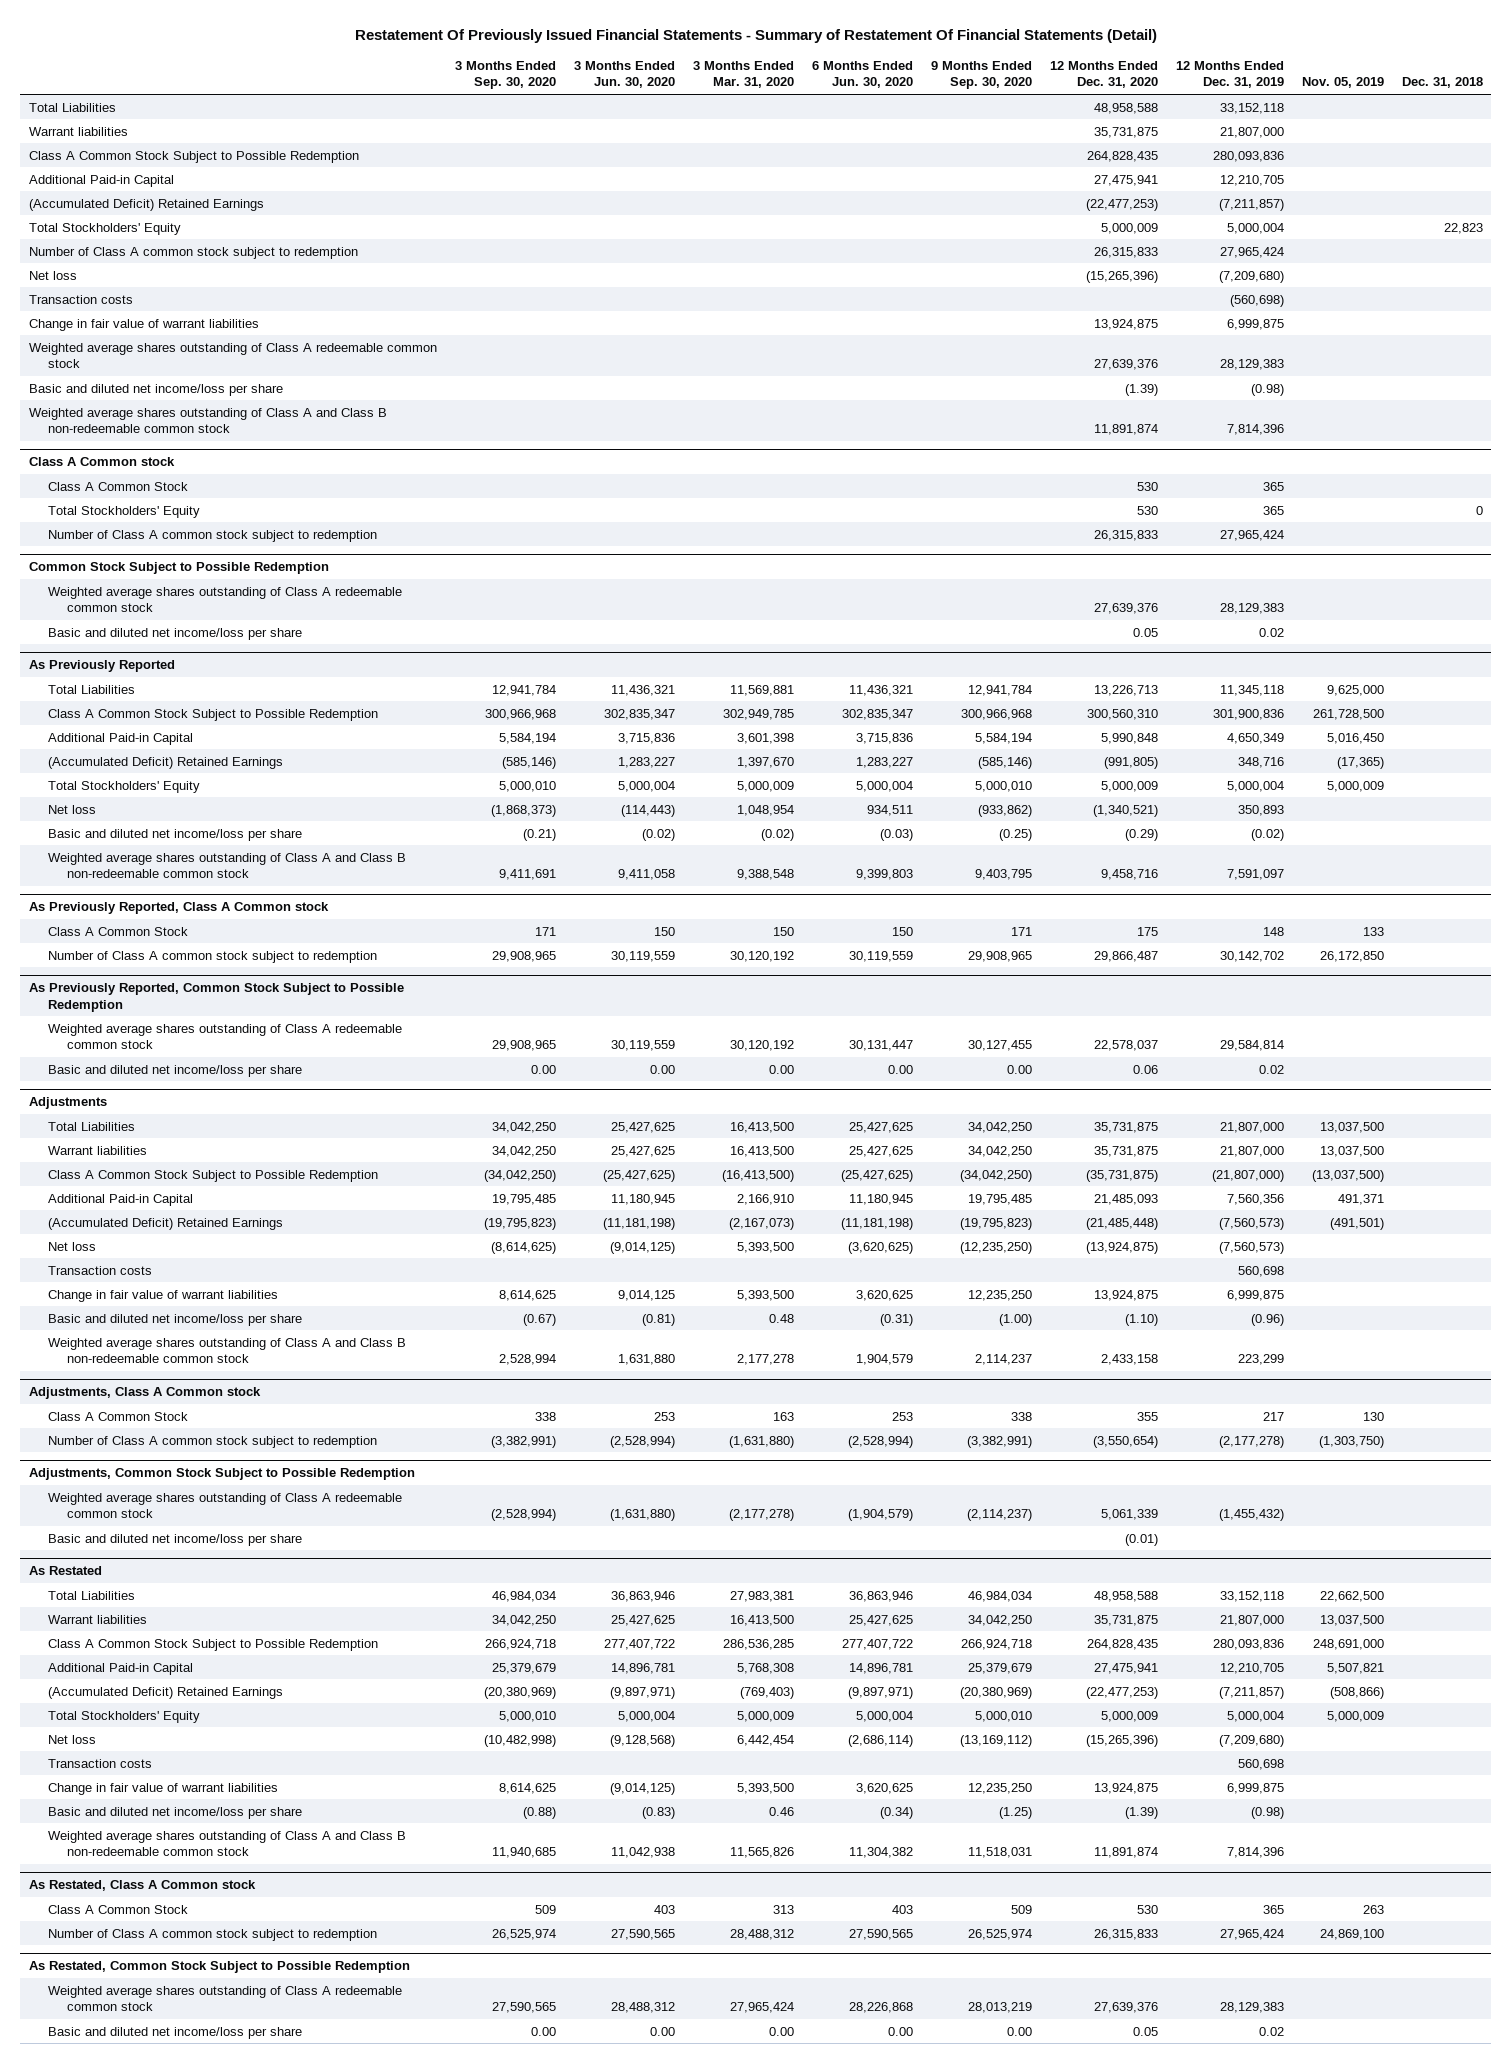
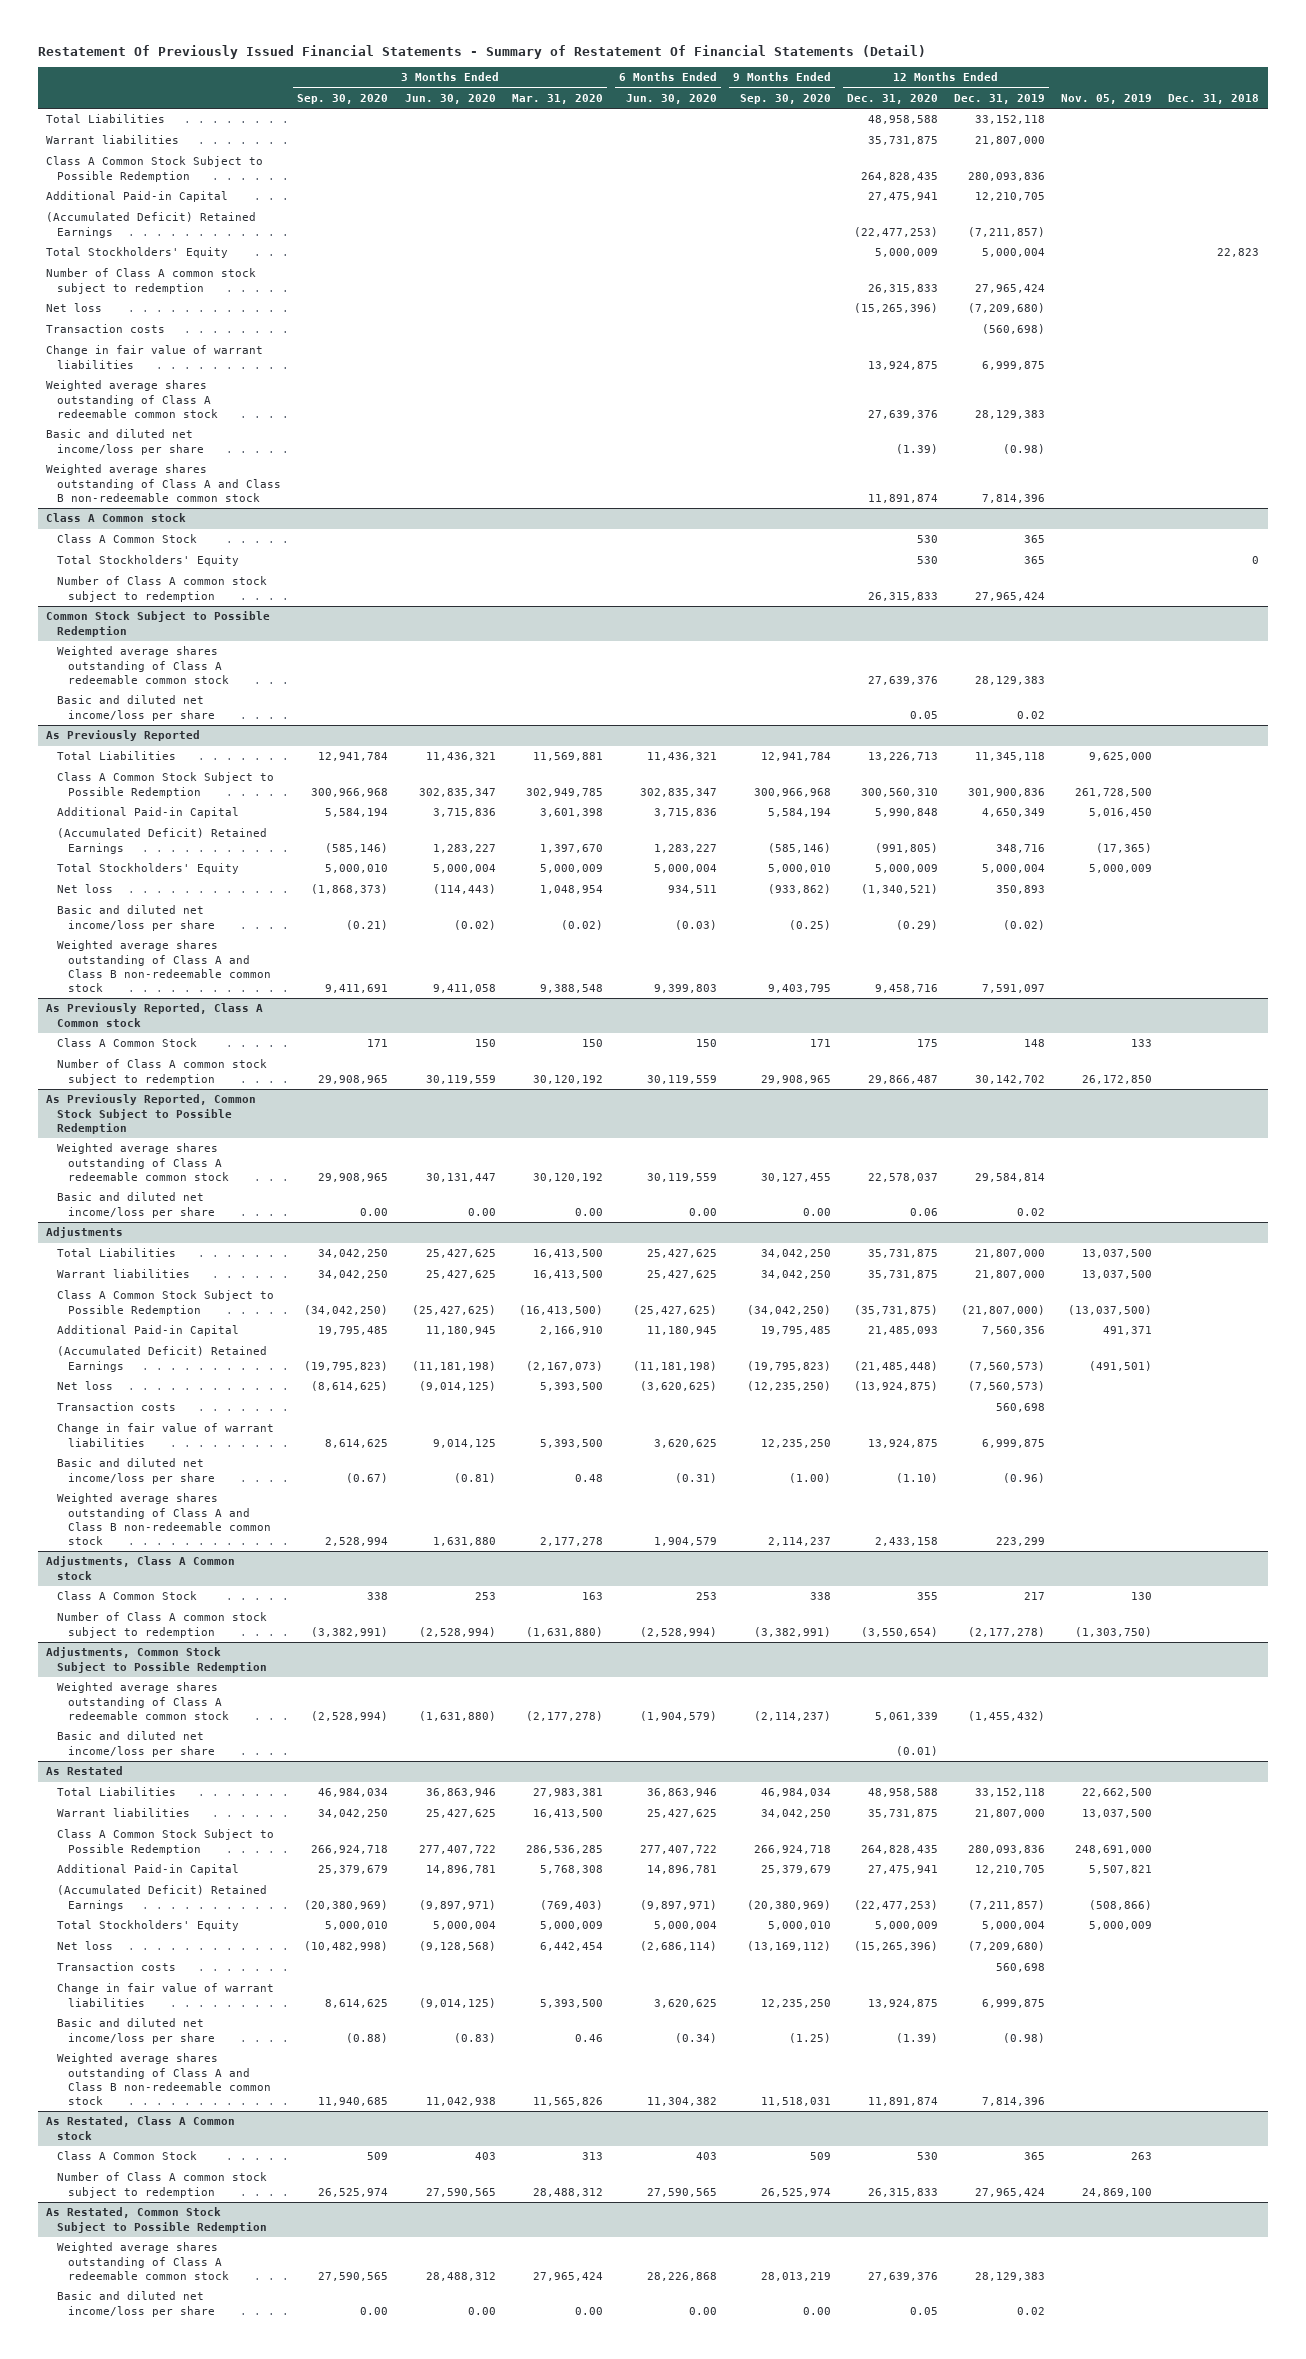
@ As Previously Reported, Common Stock Subject to Possible Redemption
- Weighted average shares outstanding of Class A redeemable common stock | 29,908,965 | 30,119,559 | 30,120,192 | 30,131,447 | 30,127,455 | 22,578,037 | 29,584,814 | |
+ Weighted average shares outstanding of Class A redeemable common stock | 29,908,965 | 30,131,447 | 30,120,192 | 30,119,559 | 30,127,455 | 22,578,037 | 29,584,814 | |

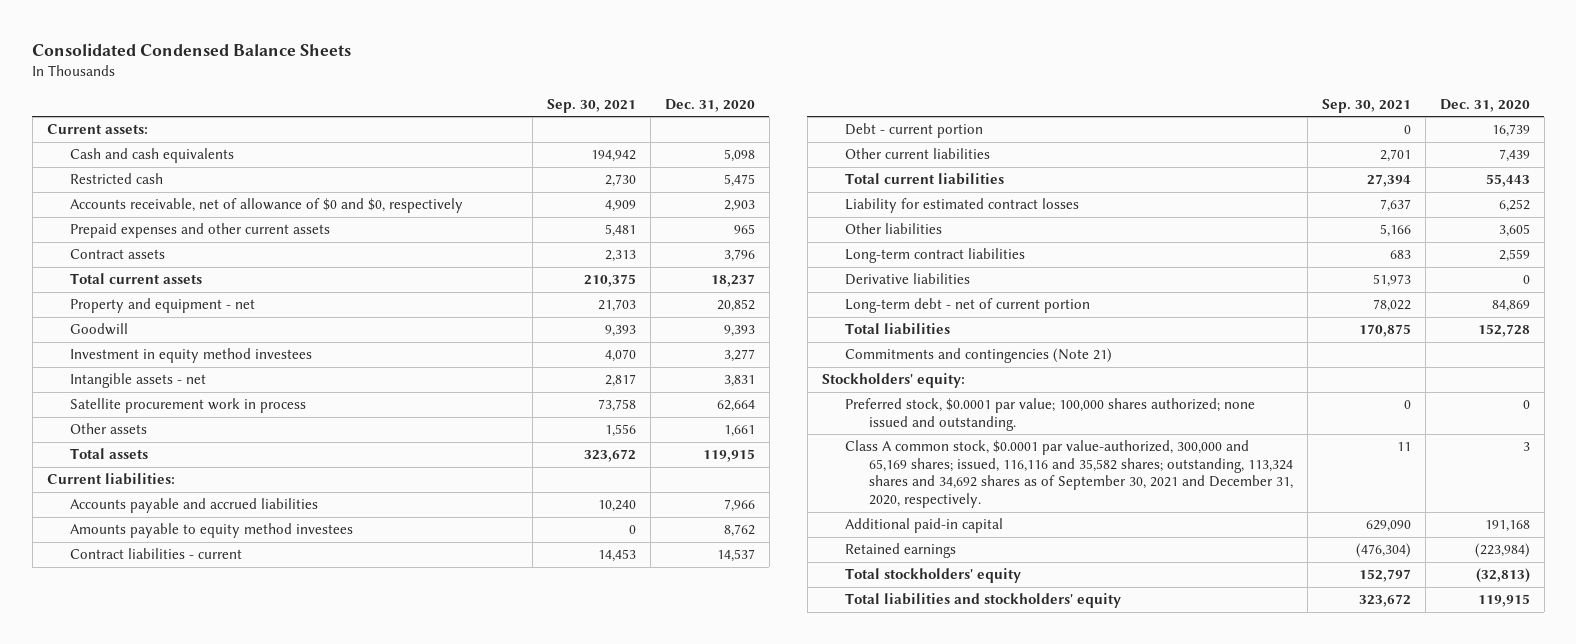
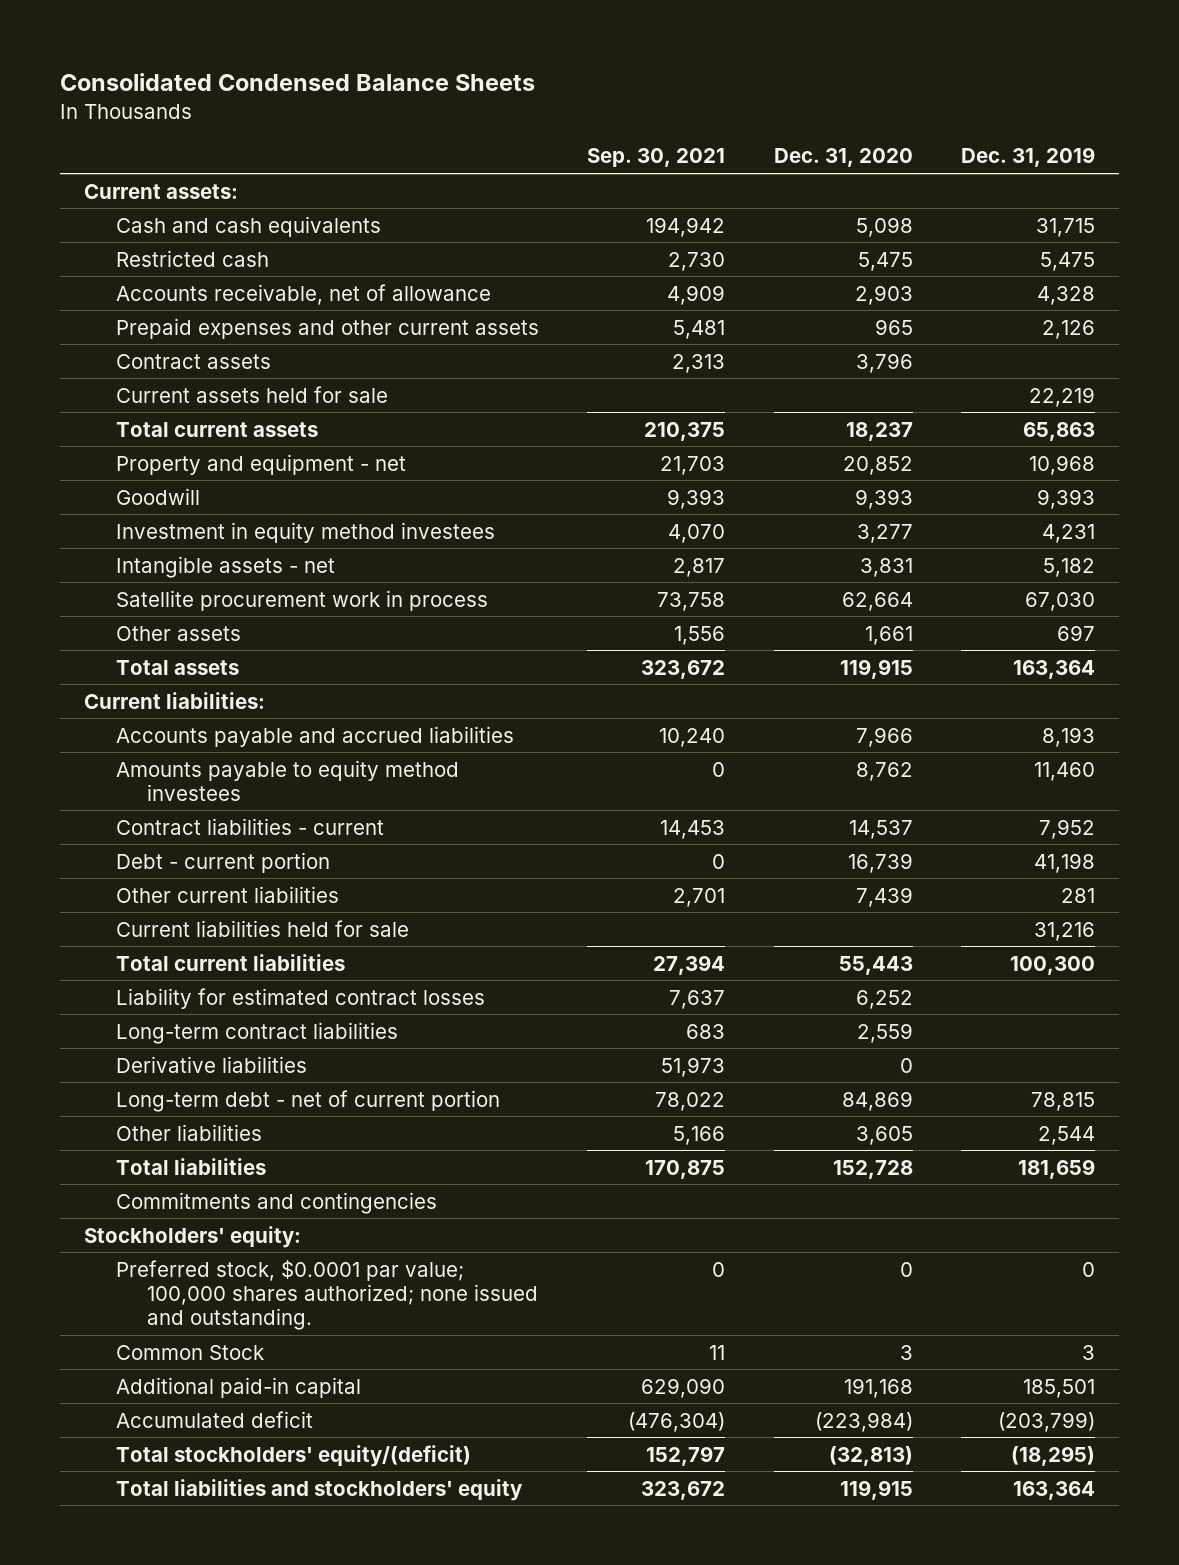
- | Sep. 30, 2021 | Dec. 31, 2020
+ | Sep. 30, 2021 | Dec. 31, 2020 | Dec. 31, 2019
- Accounts receivable, net of allowance of $0 and $0, respectively | 4,909 | 2,903
+ Accounts receivable, net of allowance | 4,909 | 2,903 | 4,328
+ Current assets held for sale | | | 22,219
+ Current liabilities held for sale | | | 31,216
moved down: Other liabilities | 5,166 | 3,605 | 2,544
- Commitments and contingencies (Note 21)
+ Commitments and contingencies
- Class A common stock, $0.0001 par value-authorized, 300,000 and 65,169 shares; issued, 116,116 and 35,582 shares; outstanding, 113,324 shares and 34,692 shares as of September 30, 2021 and December 31, 2020, respectively. | 11 | 3
+ Common Stock | 11 | 3 | 3
- Retained earnings | (476,304) | (223,984)
- Total stockholders' equity | 152,797 | (32,813)
+ Accumulated deficit | (476,304) | (223,984) | (203,799)
+ Total stockholders' equity/(deficit) | 152,797 | (32,813) | (18,295)

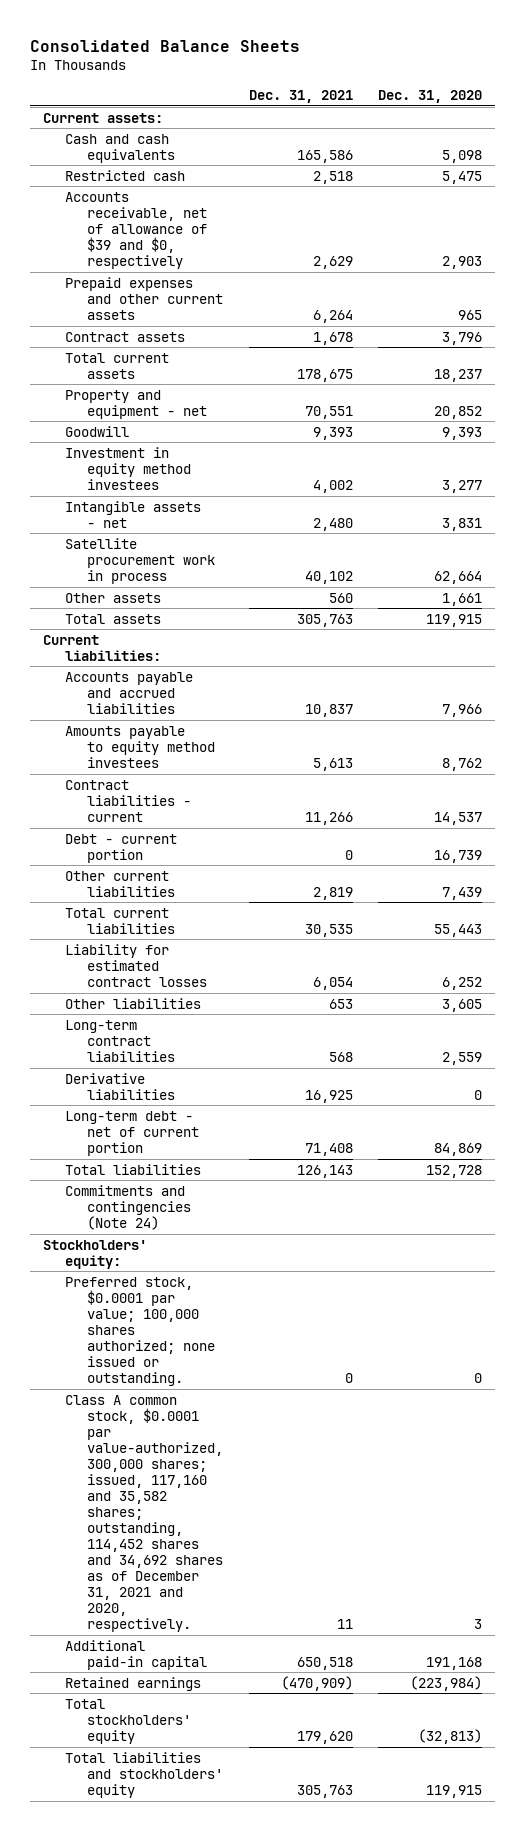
- Consolidated Condensed Balance Sheets
+ Consolidated Balance Sheets
- | Sep. 30, 2021 | Dec. 31, 2020 | Dec. 31, 2019
+ | Dec. 31, 2021 | Dec. 31, 2020
- Accounts receivable, net of allowance | 4,909 | 2,903 | 4,328
+ Accounts receivable, net of allowance of $39 and $0, respectively | 2,629 | 2,903
- Current assets held for sale | | | 22,219
- Current liabilities held for sale | | | 31,216
moved up: Other liabilities | 653 | 3,605
- Commitments and contingencies
+ Commitments and contingencies (Note 24)
- Preferred stock, $0.0001 par value; 100,000 shares authorized; none issued and outstanding. | 0 | 0 | 0
- Common Stock | 11 | 3 | 3
+ Preferred stock, $0.0001 par value; 100,000 shares authorized; none issued or outstanding. | 0 | 0
+ Class A common stock, $0.0001 par value-authorized, 300,000 shares; issued, 117,160 and 35,582 shares; outstanding, 114,452 shares and 34,692 shares as of December 31, 2021 and 2020, respectively. | 11 | 3
- Accumulated deficit | (476,304) | (223,984) | (203,799)
- Total stockholders' equity/(deficit) | 152,797 | (32,813) | (18,295)
+ Retained earnings | (470,909) | (223,984)
+ Total stockholders' equity | 179,620 | (32,813)

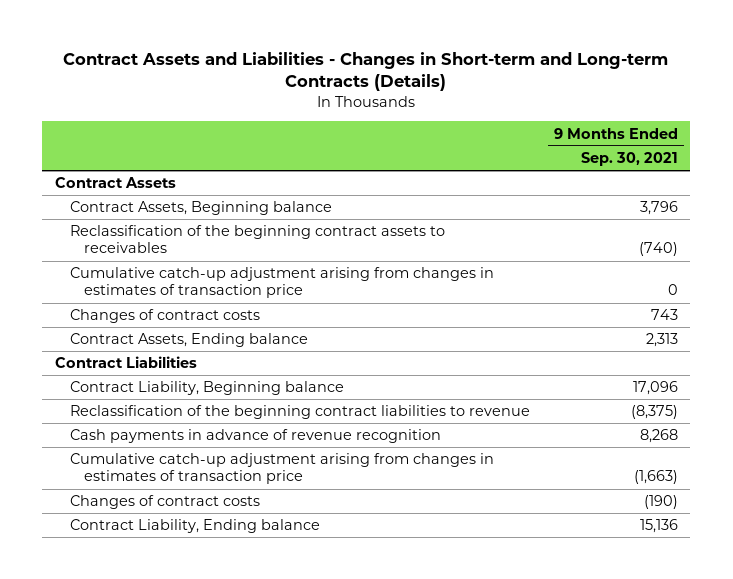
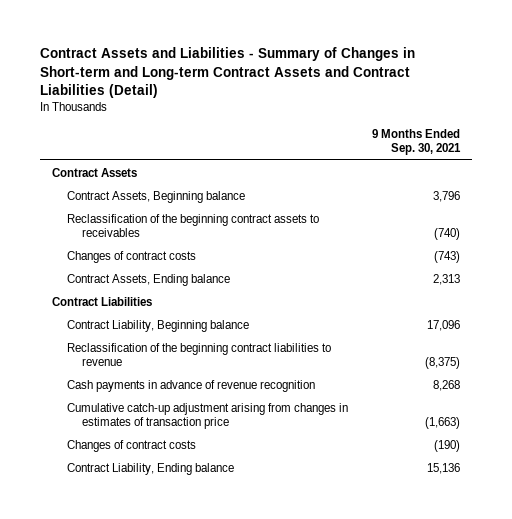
- Contract Assets and Liabilities - Changes in Short-term and Long-term Contracts (Details)
+ Contract Assets and Liabilities - Summary of Changes in Short-term and Long-term Contract Assets and Contract Liabilities (Detail)
- Cumulative catch-up adjustment arising from changes in estimates of transaction price | 0
- Changes of contract costs | 743
+ Changes of contract costs | (743)

